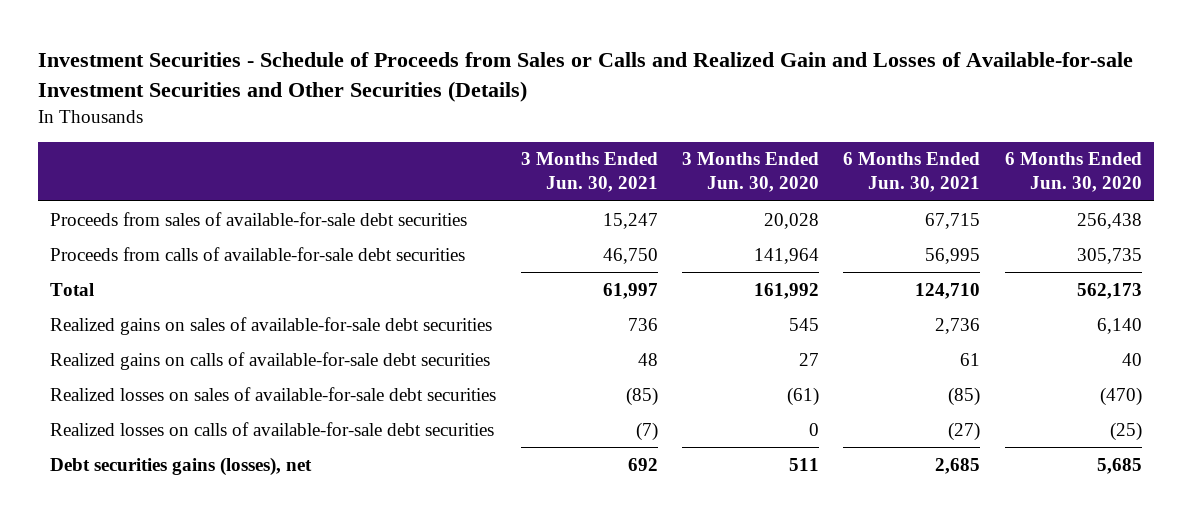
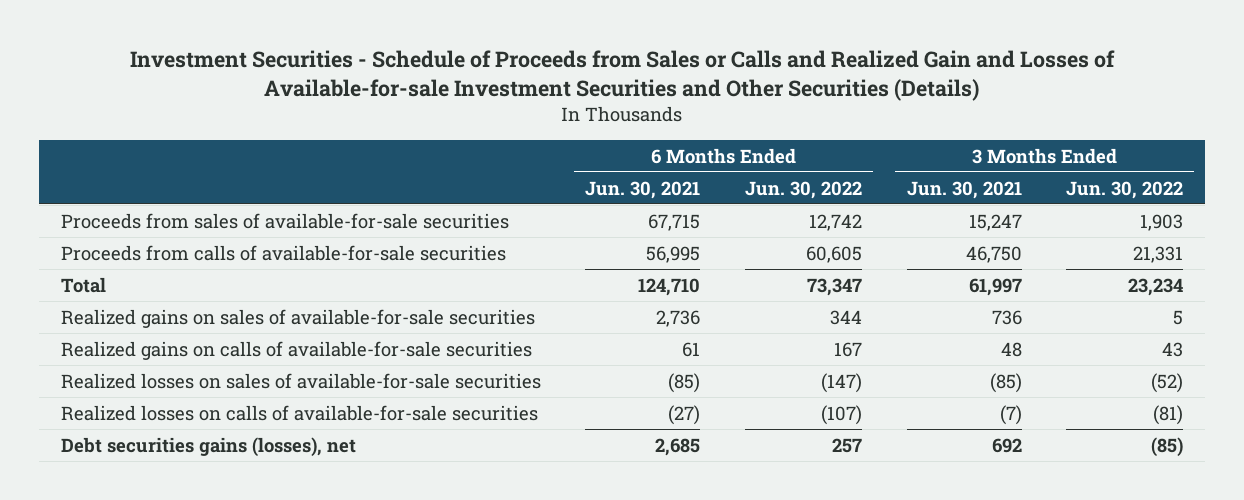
- | 3 Months Ended Jun. 30, 2021 | 3 Months Ended Jun. 30, 2020 | 6 Months Ended Jun. 30, 2021 | 6 Months Ended Jun. 30, 2020
+ | 6 Months Ended Jun. 30, 2021 | 6 Months Ended Jun. 30, 2022 | 3 Months Ended Jun. 30, 2021 | 3 Months Ended Jun. 30, 2022
- Proceeds from sales of available-for-sale debt securities | 15,247 | 20,028 | 67,715 | 256,438
- Proceeds from calls of available-for-sale debt securities | 46,750 | 141,964 | 56,995 | 305,735
+ Proceeds from sales of available-for-sale securities | 67,715 | 12,742 | 15,247 | 1,903
+ Proceeds from calls of available-for-sale securities | 56,995 | 60,605 | 46,750 | 21,331
- Realized gains on sales of available-for-sale debt securities | 736 | 545 | 2,736 | 6,140
- Realized gains on calls of available-for-sale debt securities | 48 | 27 | 61 | 40
- Realized losses on sales of available-for-sale debt securities | (85) | (61) | (85) | (470)
- Realized losses on calls of available-for-sale debt securities | (7) | 0 | (27) | (25)
+ Realized gains on sales of available-for-sale securities | 2,736 | 344 | 736 | 5
+ Realized gains on calls of available-for-sale securities | 61 | 167 | 48 | 43
+ Realized losses on sales of available-for-sale securities | (85) | (147) | (85) | (52)
+ Realized losses on calls of available-for-sale securities | (27) | (107) | (7) | (81)

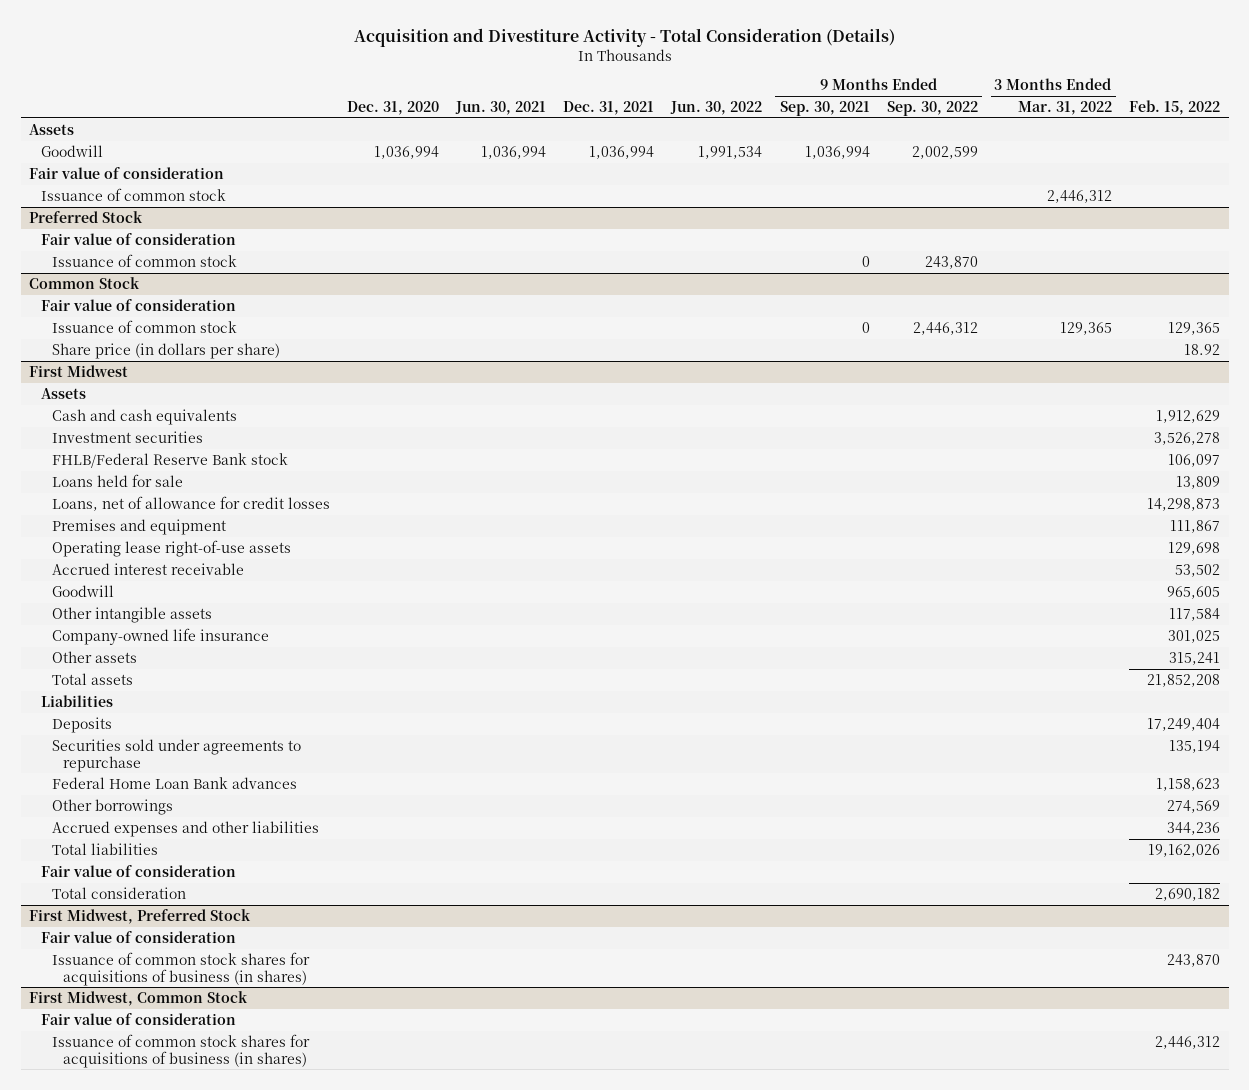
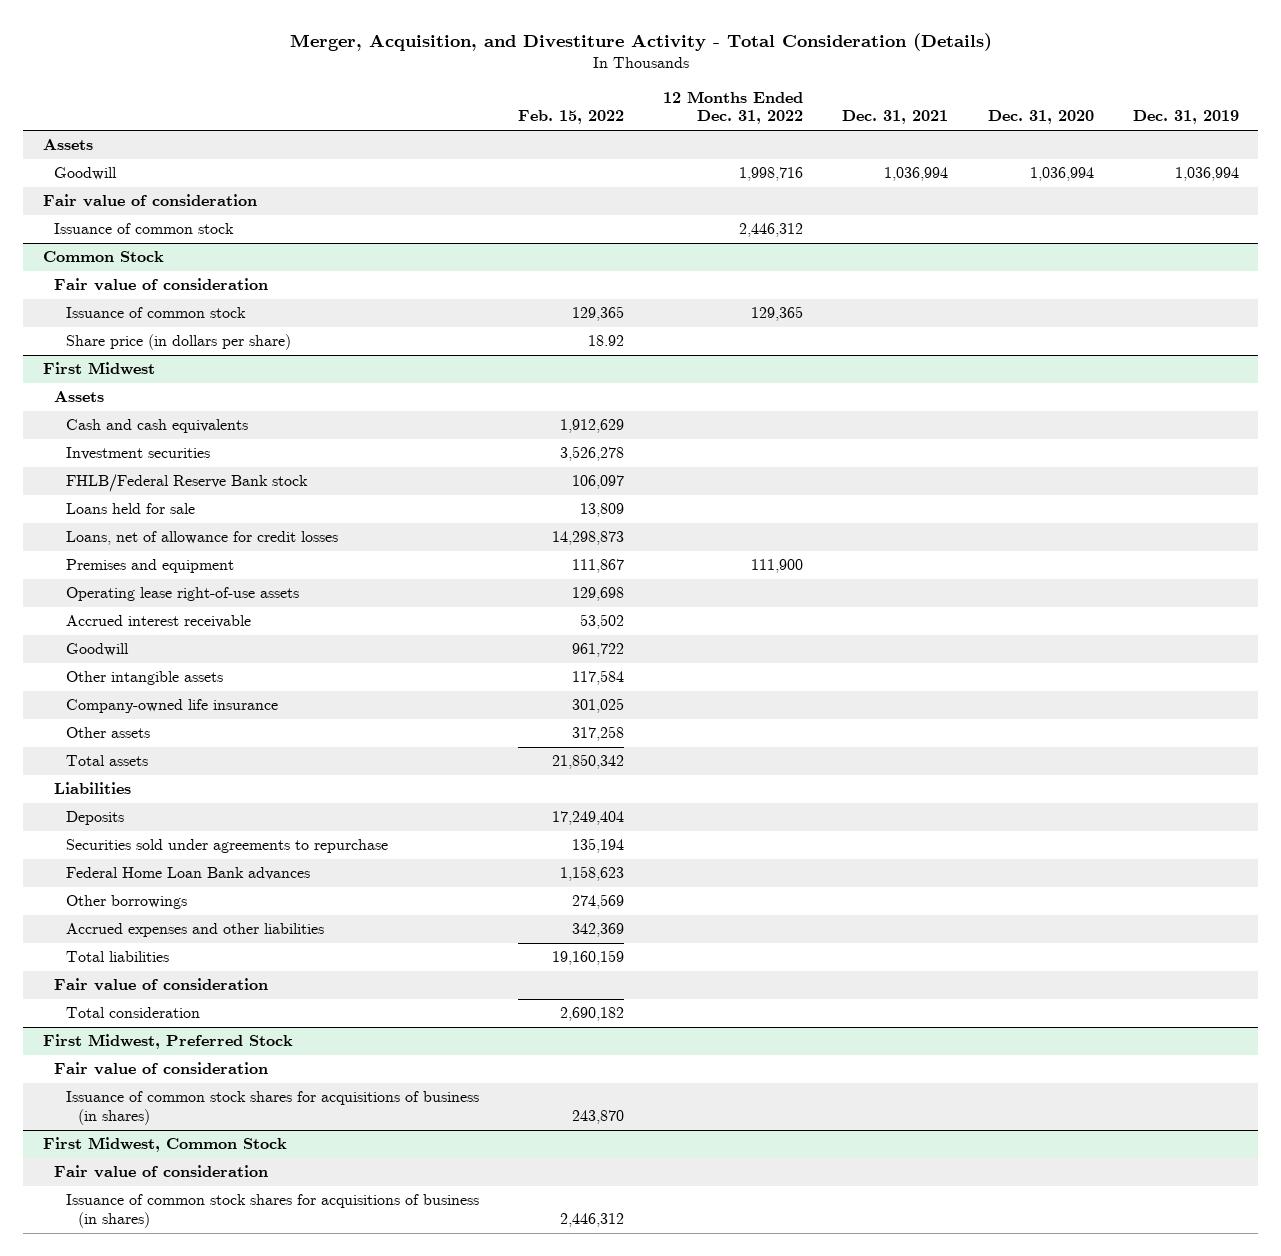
- Acquisition and Divestiture Activity - Total Consideration (Details)
+ Merger, Acquisition, and Divestiture Activity - Total Consideration (Details)
- | Dec. 31, 2020 | Jun. 30, 2021 | Dec. 31, 2021 | Jun. 30, 2022 | 9 Months Ended Sep. 30, 2021 | 9 Months Ended Sep. 30, 2022 | 3 Months Ended Mar. 31, 2022 | Feb. 15, 2022
+ | Feb. 15, 2022 | 12 Months Ended Dec. 31, 2022 | Dec. 31, 2021 | Dec. 31, 2020 | Dec. 31, 2019
- Preferred Stock
- Fair value of consideration
- Issuance of common stock | | | | | 0 | 243,870 | |
@ First Midwest
- Goodwill | | | | | | | | 965,605
+ Goodwill | 961,722 | | | |
- Other assets | | | | | | | | 315,241
- Total assets | | | | | | | | 21,852,208
+ Other assets | 317,258 | | | |
+ Total assets | 21,850,342 | | | |
- Accrued expenses and other liabilities | | | | | | | | 344,236
- Total liabilities | | | | | | | | 19,162,026
+ Accrued expenses and other liabilities | 342,369 | | | |
+ Total liabilities | 19,160,159 | | | |

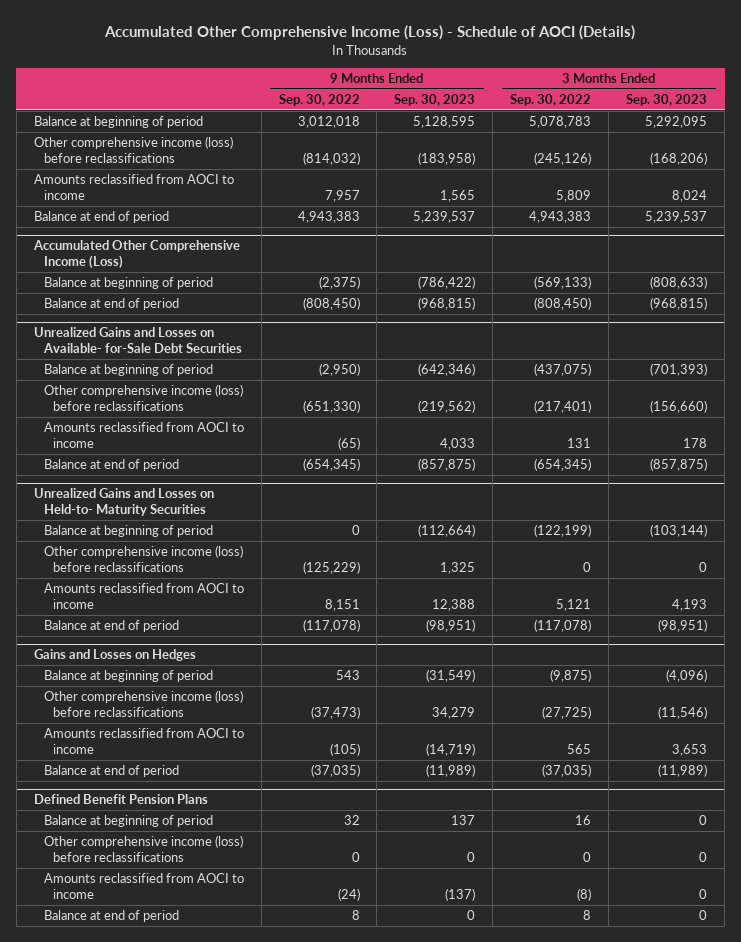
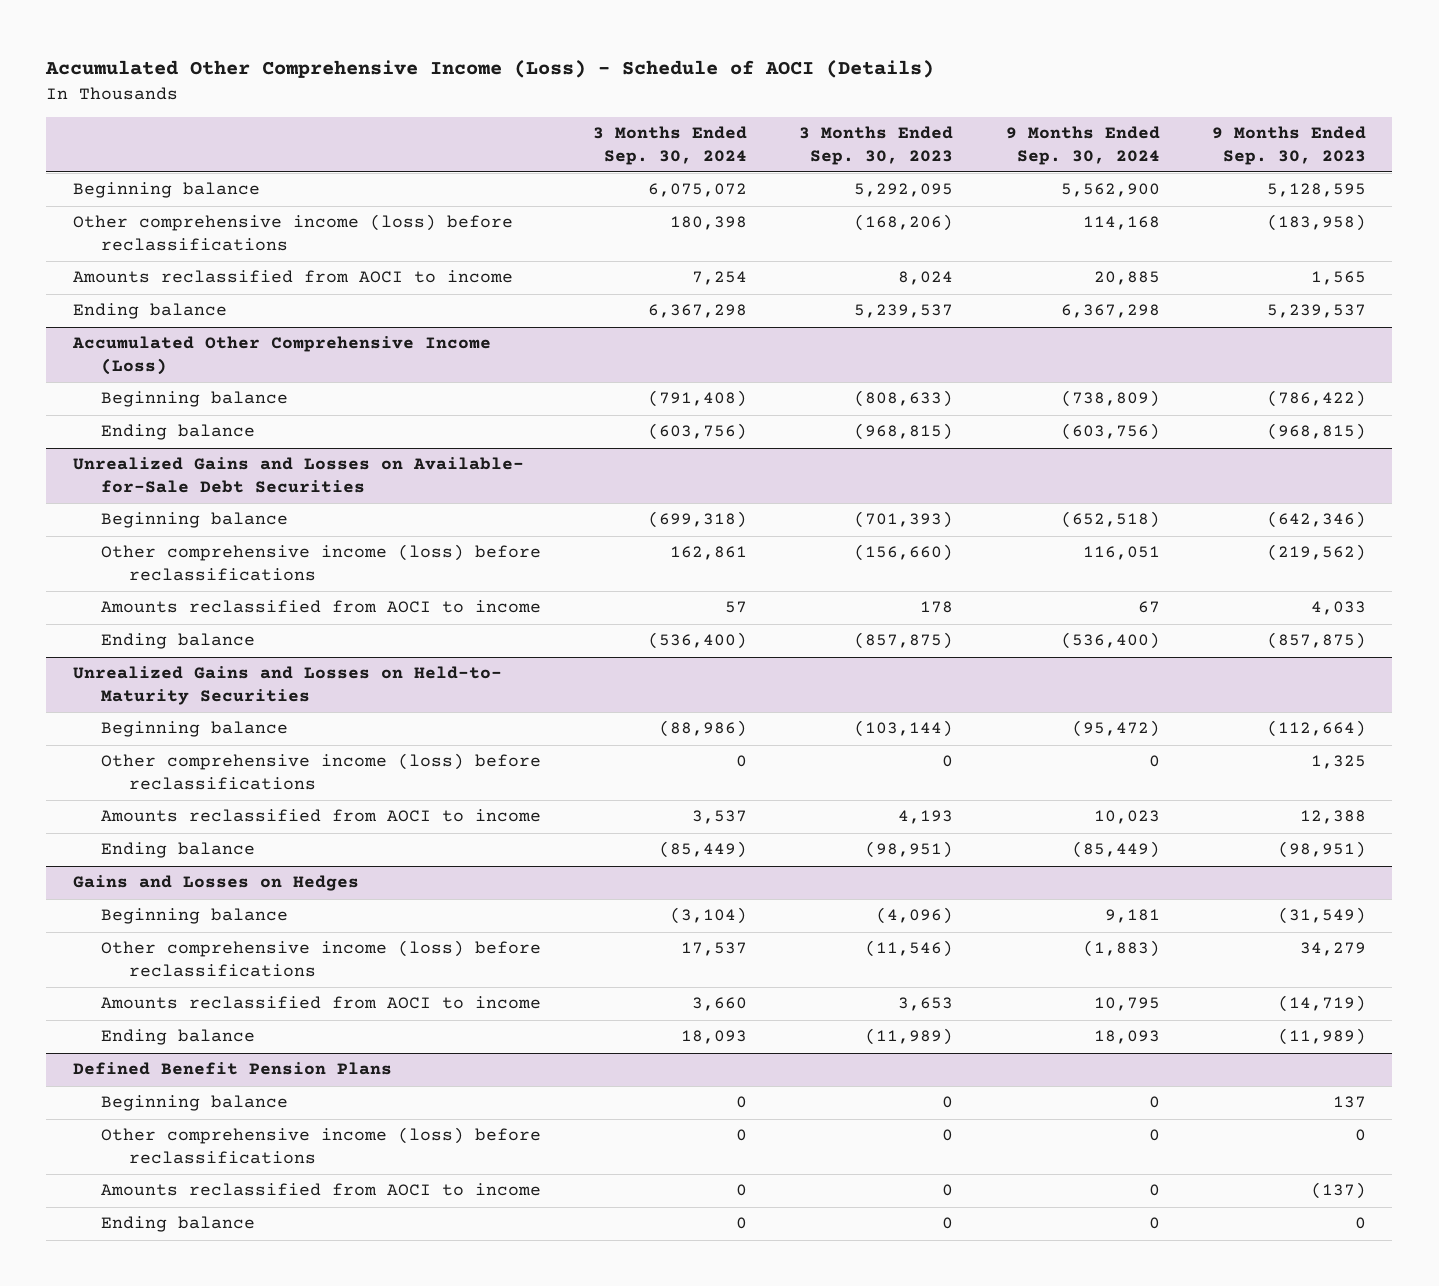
- | 9 Months Ended Sep. 30, 2022 | 9 Months Ended Sep. 30, 2023 | 3 Months Ended Sep. 30, 2022 | 3 Months Ended Sep. 30, 2023
+ | 3 Months Ended Sep. 30, 2024 | 3 Months Ended Sep. 30, 2023 | 9 Months Ended Sep. 30, 2024 | 9 Months Ended Sep. 30, 2023
- Balance at beginning of period | 3,012,018 | 5,128,595 | 5,078,783 | 5,292,095
+ Beginning balance | 6,075,072 | 5,292,095 | 5,562,900 | 5,128,595
- Balance at end of period | 4,943,383 | 5,239,537 | 4,943,383 | 5,239,537
+ Ending balance | 6,367,298 | 5,239,537 | 6,367,298 | 5,239,537
@ Accumulated Other Comprehensive Income (Loss)
- Balance at beginning of period | (2,375) | (786,422) | (569,133) | (808,633)
- Balance at end of period | (808,450) | (968,815) | (808,450) | (968,815)
+ Beginning balance | (791,408) | (808,633) | (738,809) | (786,422)
+ Ending balance | (603,756) | (968,815) | (603,756) | (968,815)
@ Unrealized Gains and Losses on Available- for-Sale Debt Securities
- Balance at beginning of period | (2,950) | (642,346) | (437,075) | (701,393)
+ Beginning balance | (699,318) | (701,393) | (652,518) | (642,346)
- Balance at end of period | (654,345) | (857,875) | (654,345) | (857,875)
+ Ending balance | (536,400) | (857,875) | (536,400) | (857,875)
@ Unrealized Gains and Losses on Held-to- Maturity Securities
- Balance at beginning of period | 0 | (112,664) | (122,199) | (103,144)
+ Beginning balance | (88,986) | (103,144) | (95,472) | (112,664)
- Balance at end of period | (117,078) | (98,951) | (117,078) | (98,951)
+ Ending balance | (85,449) | (98,951) | (85,449) | (98,951)
@ Gains and Losses on Hedges
- Balance at beginning of period | 543 | (31,549) | (9,875) | (4,096)
+ Beginning balance | (3,104) | (4,096) | 9,181 | (31,549)
- Balance at end of period | (37,035) | (11,989) | (37,035) | (11,989)
+ Ending balance | 18,093 | (11,989) | 18,093 | (11,989)
@ Defined Benefit Pension Plans
- Balance at beginning of period | 32 | 137 | 16 | 0
+ Beginning balance | 0 | 0 | 0 | 137
- Balance at end of period | 8 | 0 | 8 | 0
+ Ending balance | 0 | 0 | 0 | 0

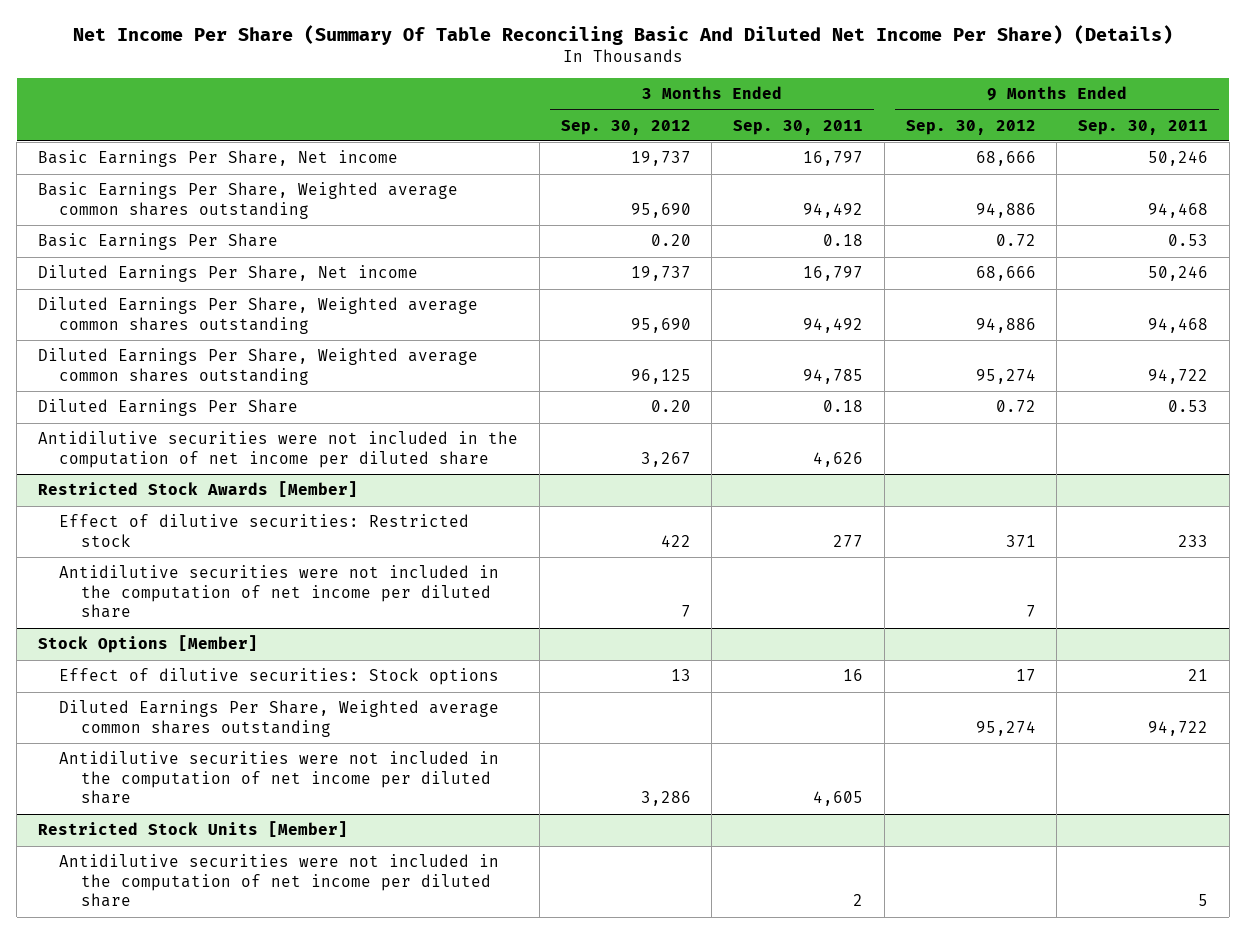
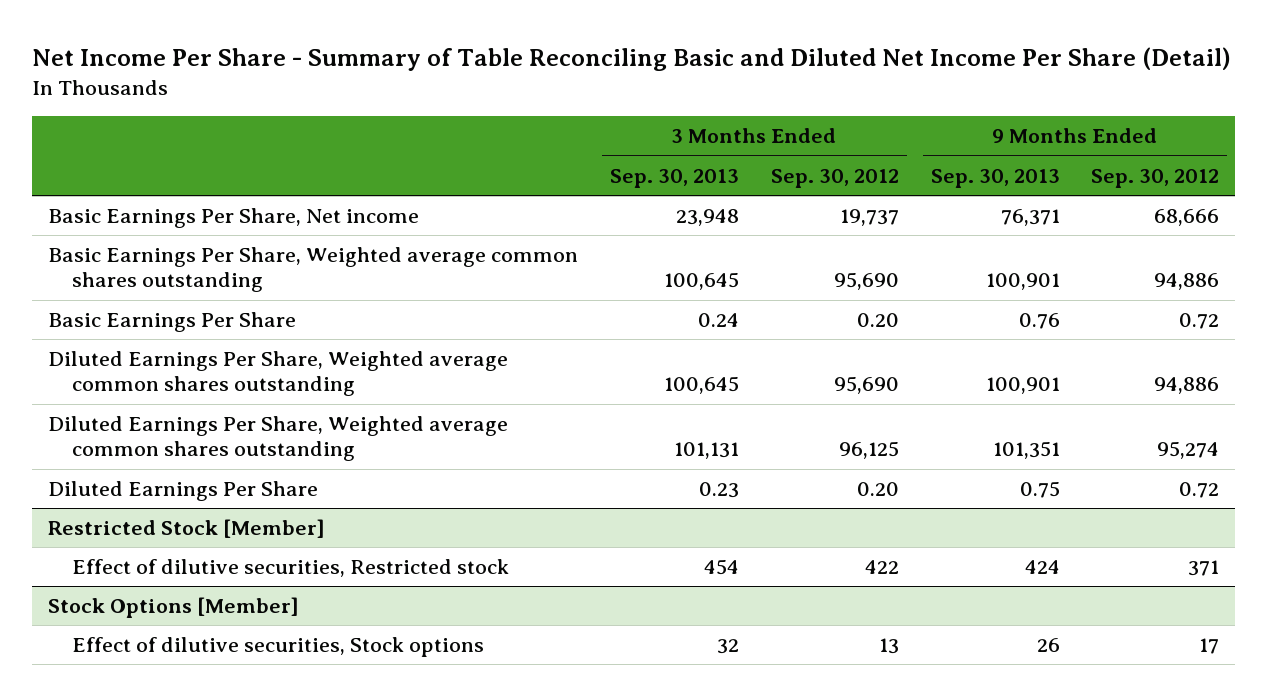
- Net Income Per Share (Summary Of Table Reconciling Basic And Diluted Net Income Per Share) (Details)
+ Net Income Per Share - Summary of Table Reconciling Basic and Diluted Net Income Per Share (Detail)
- | 3 Months Ended Sep. 30, 2012 | 3 Months Ended Sep. 30, 2011 | 9 Months Ended Sep. 30, 2012 | 9 Months Ended Sep. 30, 2011
+ | 3 Months Ended Sep. 30, 2013 | 3 Months Ended Sep. 30, 2012 | 9 Months Ended Sep. 30, 2013 | 9 Months Ended Sep. 30, 2012
- Diluted Earnings Per Share, Net income | 19,737 | 16,797 | 68,666 | 50,246
- Antidilutive securities were not included in the computation of net income per diluted share | 3,267 | 4,626 | |
- Restricted Stock Awards [Member]
- Effect of dilutive securities: Restricted stock | 422 | 277 | 371 | 233
- Antidilutive securities were not included in the computation of net income per diluted share | 7 | | 7 |
+ Restricted Stock [Member]
+ Effect of dilutive securities, Restricted stock | 454 | 422 | 424 | 371
@ Stock Options [Member]
- Effect of dilutive securities: Stock options | 13 | 16 | 17 | 21
- Diluted Earnings Per Share, Weighted average common shares outstanding | | | 95,274 | 94,722
- Antidilutive securities were not included in the computation of net income per diluted share | 3,286 | 4,605 | |
- Restricted Stock Units [Member]
- Antidilutive securities were not included in the computation of net income per diluted share | | 2 | | 5
@ Stock Options [Member]
+ Effect of dilutive securities, Stock options | 32 | 13 | 26 | 17

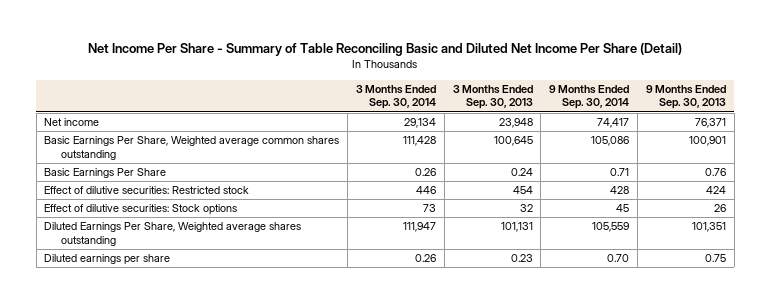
- | 3 Months Ended Sep. 30, 2013 | 3 Months Ended Sep. 30, 2012 | 9 Months Ended Sep. 30, 2013 | 9 Months Ended Sep. 30, 2012
+ | 3 Months Ended Sep. 30, 2014 | 3 Months Ended Sep. 30, 2013 | 9 Months Ended Sep. 30, 2014 | 9 Months Ended Sep. 30, 2013
- Basic Earnings Per Share, Net income | 23,948 | 19,737 | 76,371 | 68,666
+ Net income | 29,134 | 23,948 | 74,417 | 76,371
- Diluted Earnings Per Share, Weighted average common shares outstanding | 100,645 | 95,690 | 100,901 | 94,886
- Diluted Earnings Per Share, Weighted average common shares outstanding | 101,131 | 96,125 | 101,351 | 95,274
- Diluted Earnings Per Share | 0.23 | 0.20 | 0.75 | 0.72
- Restricted Stock [Member]
- Effect of dilutive securities, Restricted stock | 454 | 422 | 424 | 371
- Stock Options [Member]
- Effect of dilutive securities, Stock options | 32 | 13 | 26 | 17
+ Effect of dilutive securities: Restricted stock | 446 | 454 | 428 | 424
+ Effect of dilutive securities: Stock options | 73 | 32 | 45 | 26
+ Diluted Earnings Per Share, Weighted average shares outstanding | 111,947 | 101,131 | 105,559 | 101,351
+ Diluted earnings per share | 0.26 | 0.23 | 0.70 | 0.75

